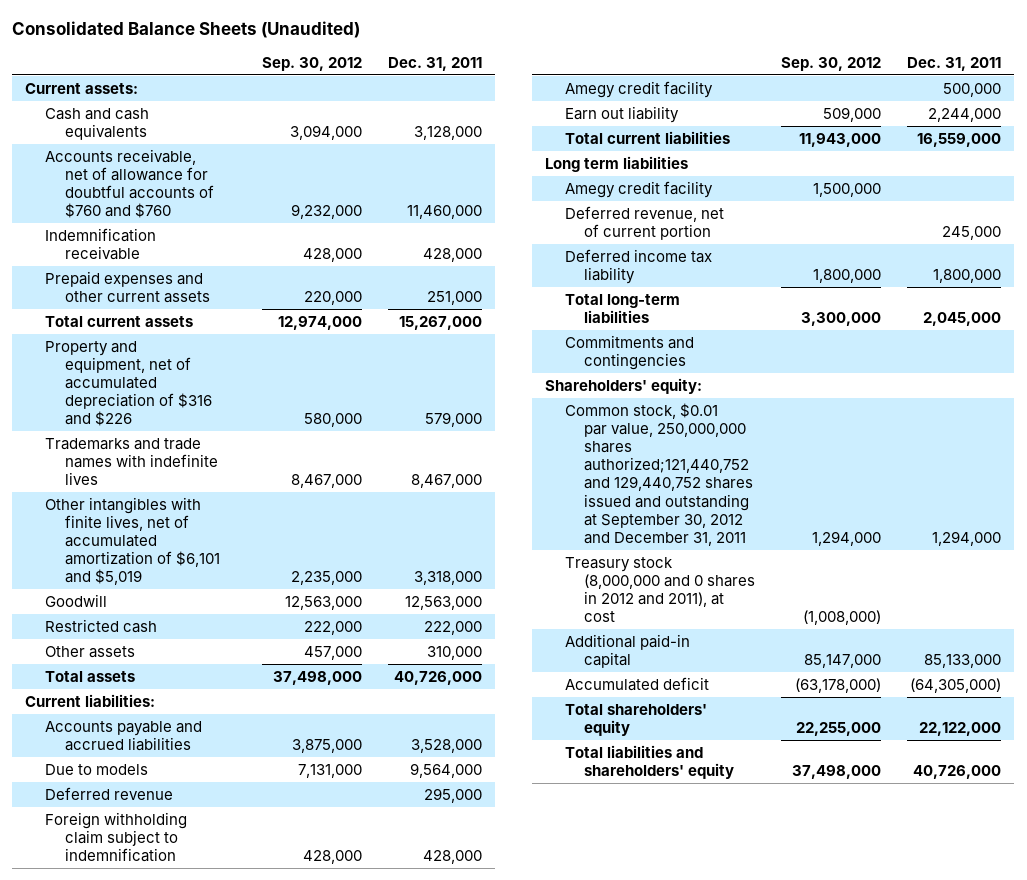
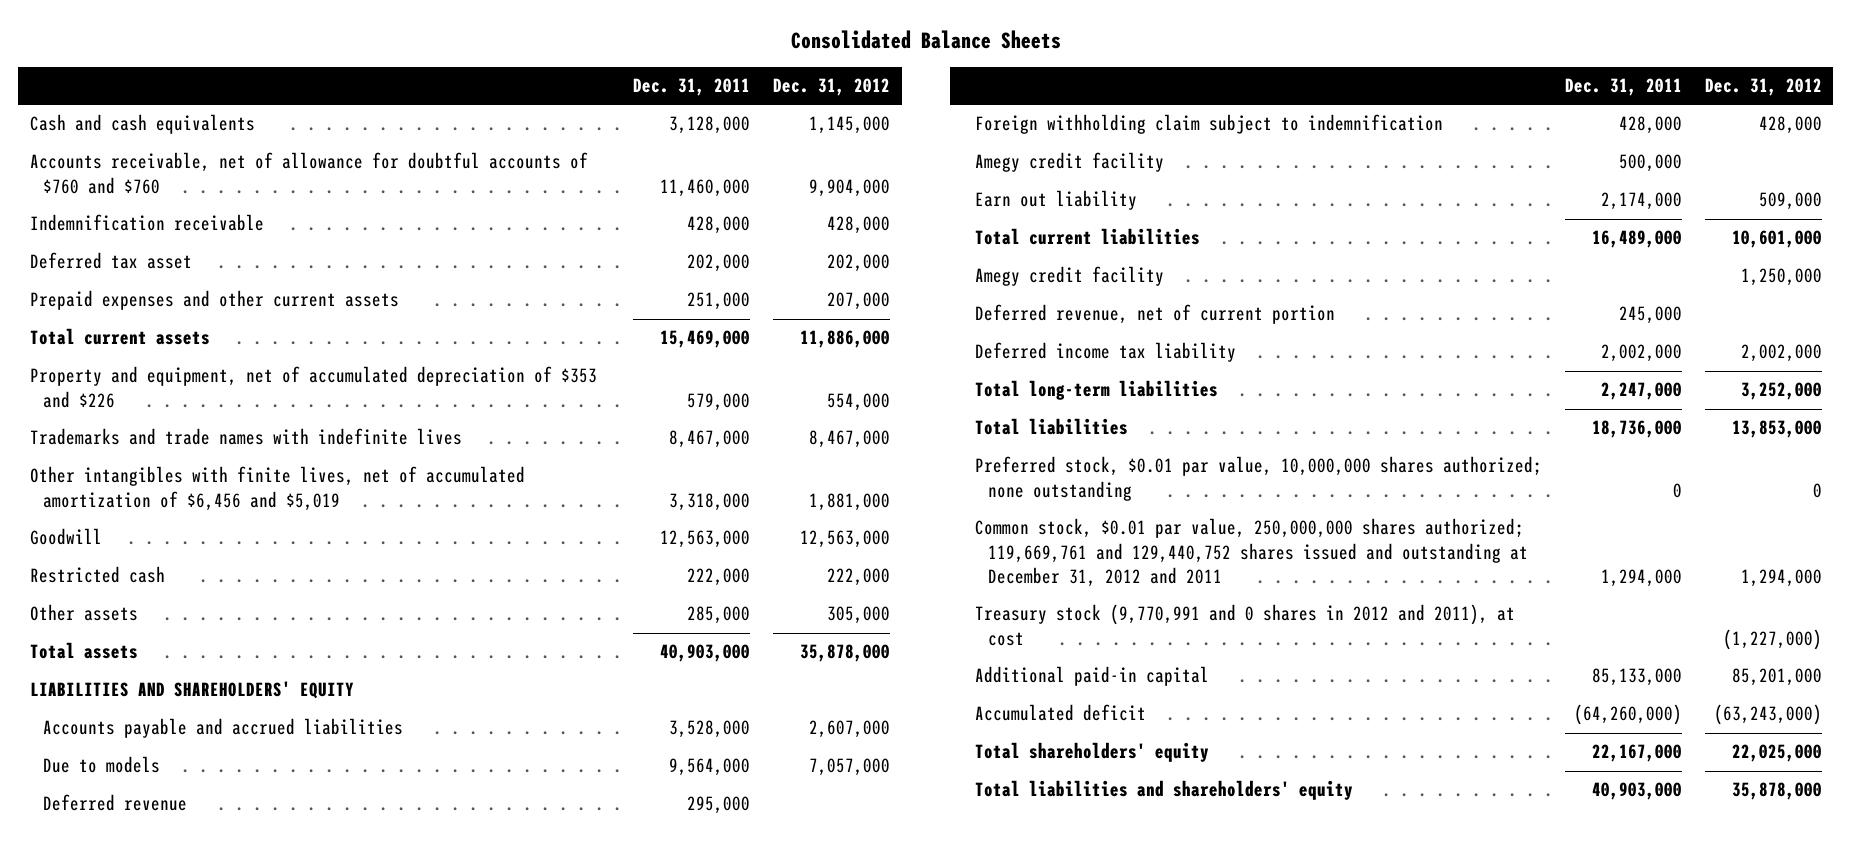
- Consolidated Balance Sheets (Unaudited)
+ Consolidated Balance Sheets
- | Sep. 30, 2012 | Dec. 31, 2011
+ | Dec. 31, 2011 | Dec. 31, 2012
- Current assets:
+ Deferred tax asset | 202,000 | 202,000
- Total current assets | 12,974,000 | 15,267,000
- Property and equipment, net of accumulated depreciation of $316 and $226 | 580,000 | 579,000
+ Total current assets | 15,469,000 | 11,886,000
+ Property and equipment, net of accumulated depreciation of $353 and $226 | 579,000 | 554,000
- Other intangibles with finite lives, net of accumulated amortization of $6,101 and $5,019 | 2,235,000 | 3,318,000
+ Other intangibles with finite lives, net of accumulated amortization of $6,456 and $5,019 | 3,318,000 | 1,881,000
- Other assets | 457,000 | 310,000
- Total assets | 37,498,000 | 40,726,000
- Current liabilities:
+ Other assets | 285,000 | 305,000
+ Total assets | 40,903,000 | 35,878,000
+ LIABILITIES AND SHAREHOLDERS' EQUITY
- Earn out liability | 509,000 | 2,244,000
- Total current liabilities | 11,943,000 | 16,559,000
- Long term liabilities
+ Earn out liability | 2,174,000 | 509,000
+ Total current liabilities | 16,489,000 | 10,601,000
- Deferred income tax liability | 1,800,000 | 1,800,000
- Total long-term liabilities | 3,300,000 | 2,045,000
- Commitments and contingencies
- Shareholders' equity:
- Common stock, $0.01 par value, 250,000,000 shares authorized;121,440,752 and 129,440,752 shares issued and outstanding at September 30, 2012 and December 31, 2011 | 1,294,000 | 1,294,000
- Treasury stock (8,000,000 and 0 shares in 2012 and 2011), at cost | (1,008,000) |
+ Deferred income tax liability | 2,002,000 | 2,002,000
+ Total long-term liabilities | 2,247,000 | 3,252,000
+ Total liabilities | 18,736,000 | 13,853,000
+ Preferred stock, $0.01 par value, 10,000,000 shares authorized; none outstanding | 0 | 0
+ Common stock, $0.01 par value, 250,000,000 shares authorized; 119,669,761 and 129,440,752 shares issued and outstanding at December 31, 2012 and 2011 | 1,294,000 | 1,294,000
+ Treasury stock (9,770,991 and 0 shares in 2012 and 2011), at cost | | (1,227,000)
- Accumulated deficit | (63,178,000) | (64,305,000)
- Total shareholders' equity | 22,255,000 | 22,122,000
- Total liabilities and shareholders' equity | 37,498,000 | 40,726,000
+ Accumulated deficit | (64,260,000) | (63,243,000)
+ Total shareholders' equity | 22,167,000 | 22,025,000
+ Total liabilities and shareholders' equity | 40,903,000 | 35,878,000

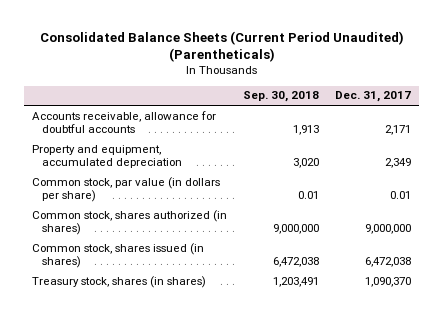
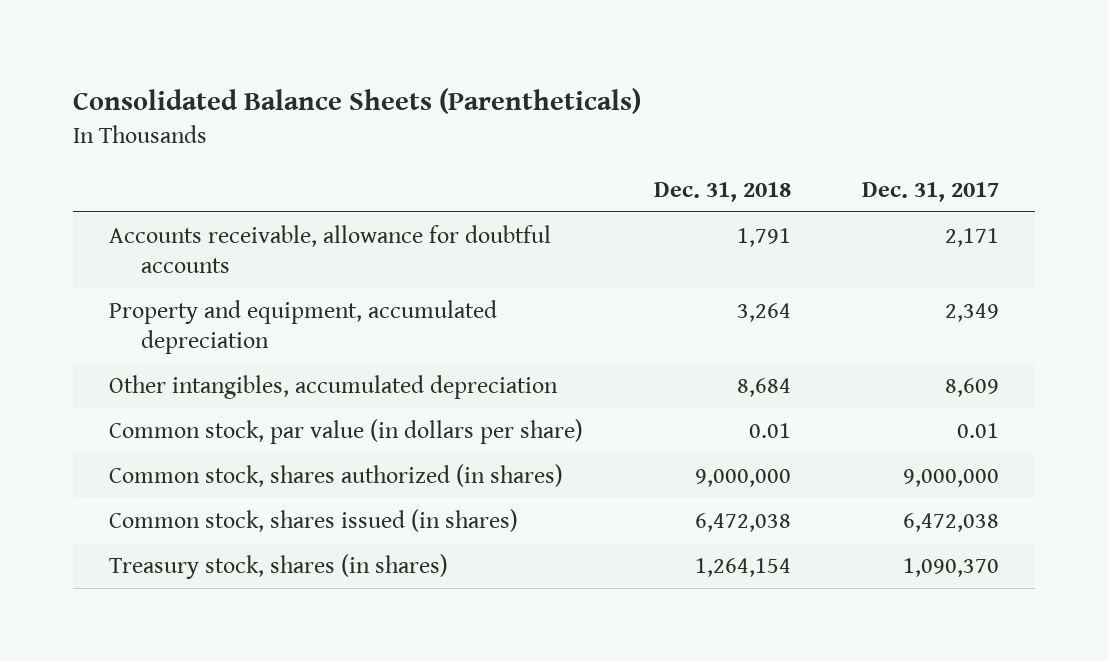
- Consolidated Balance Sheets (Current Period Unaudited) (Parentheticals)
+ Consolidated Balance Sheets (Parentheticals)
- | Sep. 30, 2018 | Dec. 31, 2017
+ | Dec. 31, 2018 | Dec. 31, 2017
+ Other intangibles, accumulated depreciation | 8,684 | 8,609

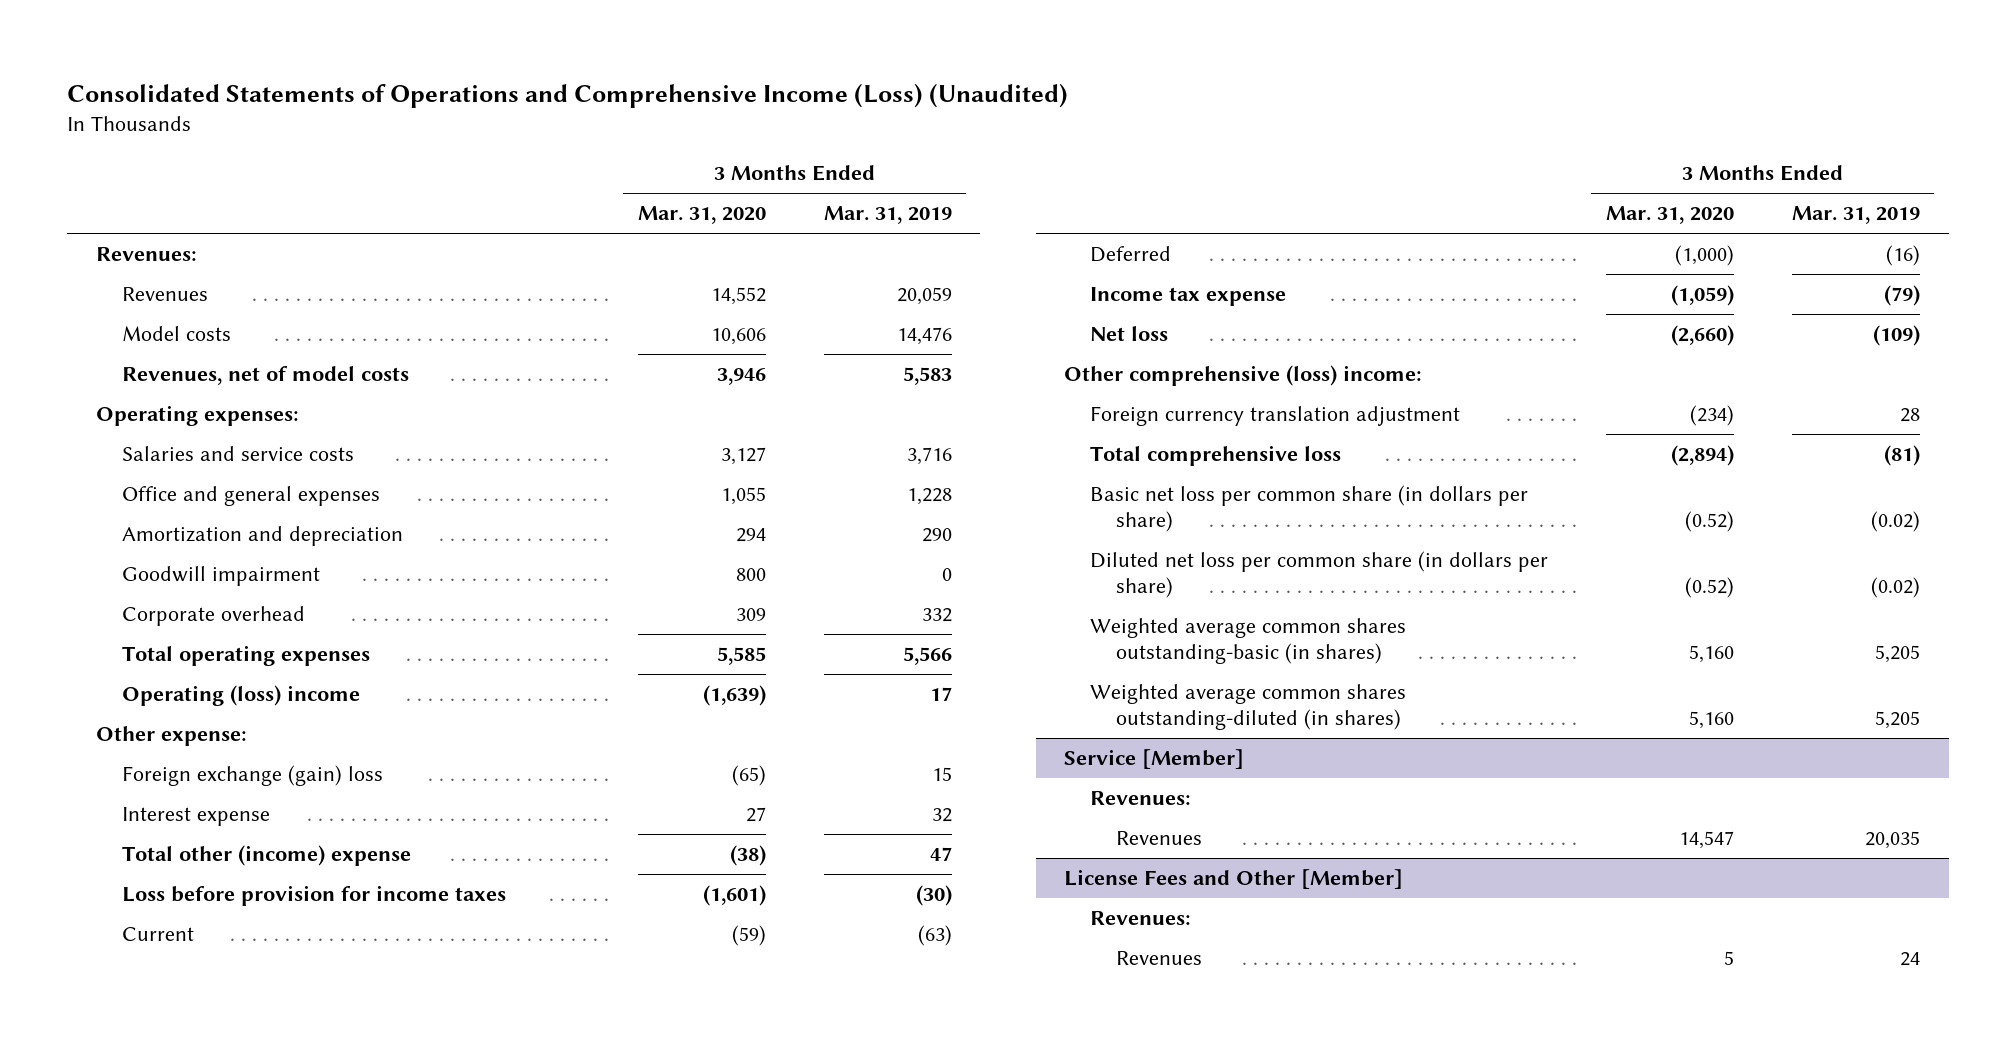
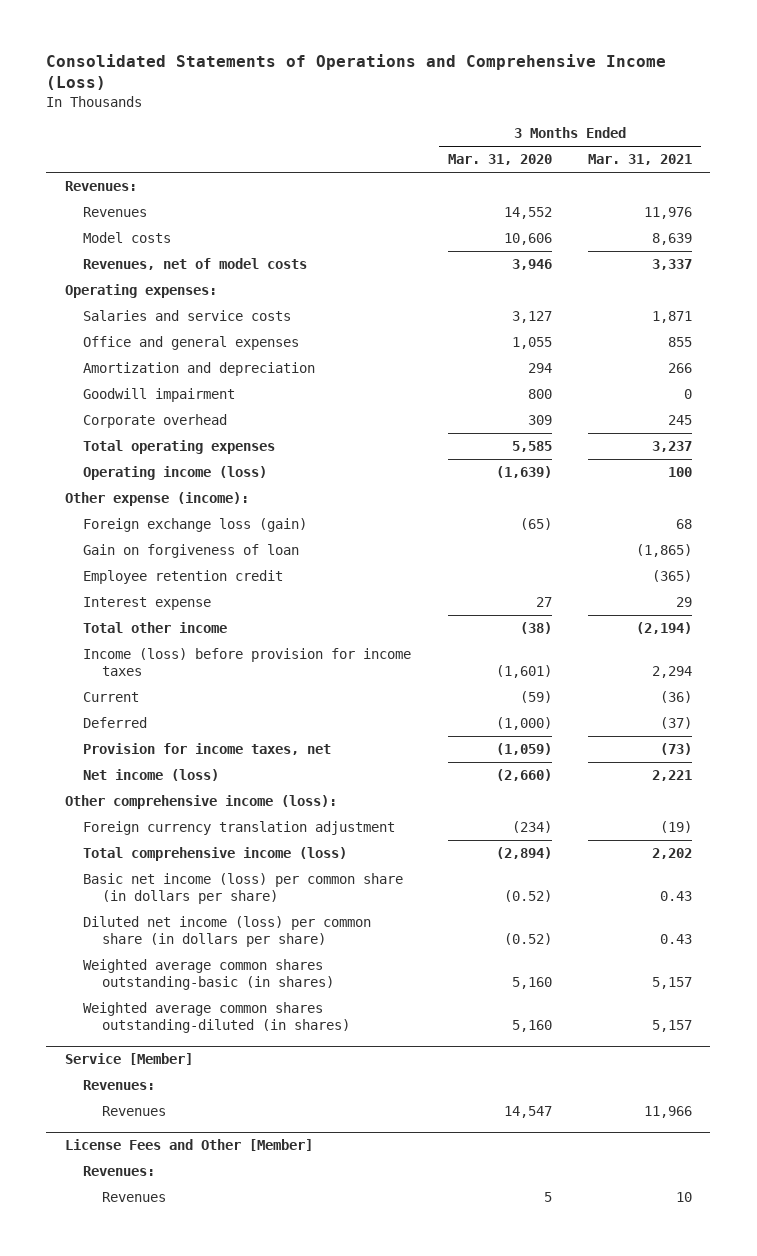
- Consolidated Statements of Operations and Comprehensive Income (Loss) (Unaudited)
+ Consolidated Statements of Operations and Comprehensive Income (Loss)
- | 3 Months Ended Mar. 31, 2020 | 3 Months Ended Mar. 31, 2019
+ | 3 Months Ended Mar. 31, 2020 | 3 Months Ended Mar. 31, 2021
- Operating (loss) income | (1,639) | 17
- Other expense:
- Foreign exchange (gain) loss | (65) | 15
+ Operating income (loss) | (1,639) | 100
+ Other expense (income):
+ Foreign exchange loss (gain) | (65) | 68
+ Gain on forgiveness of loan | | (1,865)
+ Employee retention credit | | (365)
- Total other (income) expense | (38) | 47
- Loss before provision for income taxes | (1,601) | (30)
+ Total other income | (38) | (2,194)
+ Income (loss) before provision for income taxes | (1,601) | 2,294
- Income tax expense | (1,059) | (79)
- Net loss | (2,660) | (109)
- Other comprehensive (loss) income:
+ Provision for income taxes, net | (1,059) | (73)
+ Net income (loss) | (2,660) | 2,221
+ Other comprehensive income (loss):
- Total comprehensive loss | (2,894) | (81)
- Basic net loss per common share (in dollars per share) | (0.52) | (0.02)
- Diluted net loss per common share (in dollars per share) | (0.52) | (0.02)
+ Total comprehensive income (loss) | (2,894) | 2,202
+ Basic net income (loss) per common share (in dollars per share) | (0.52) | 0.43
+ Diluted net income (loss) per common share (in dollars per share) | (0.52) | 0.43

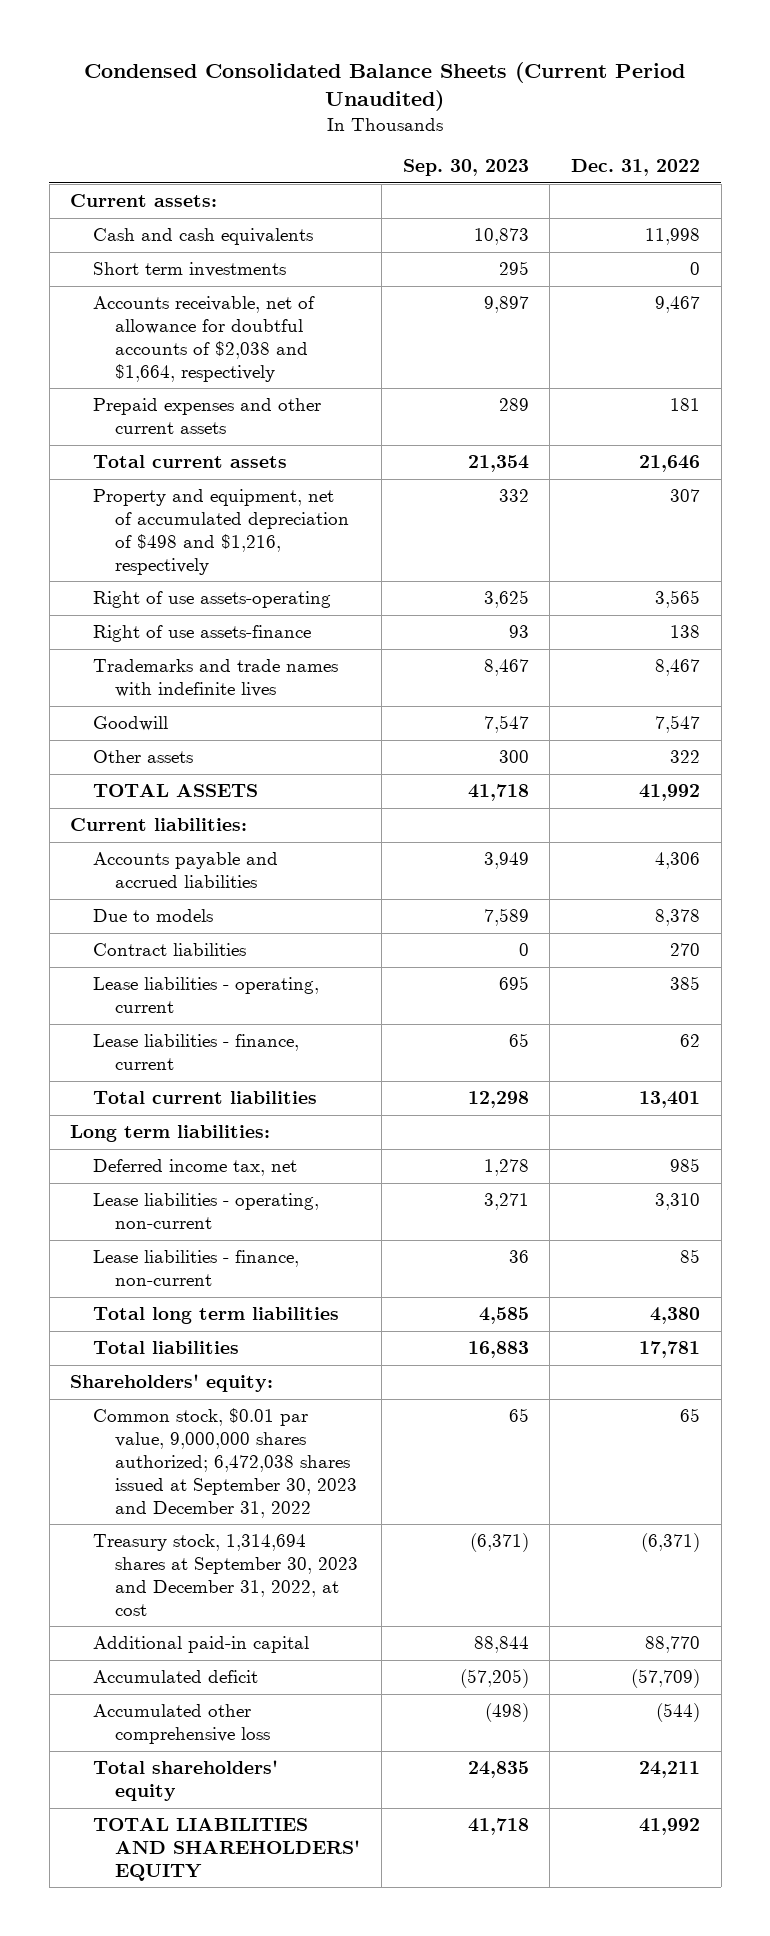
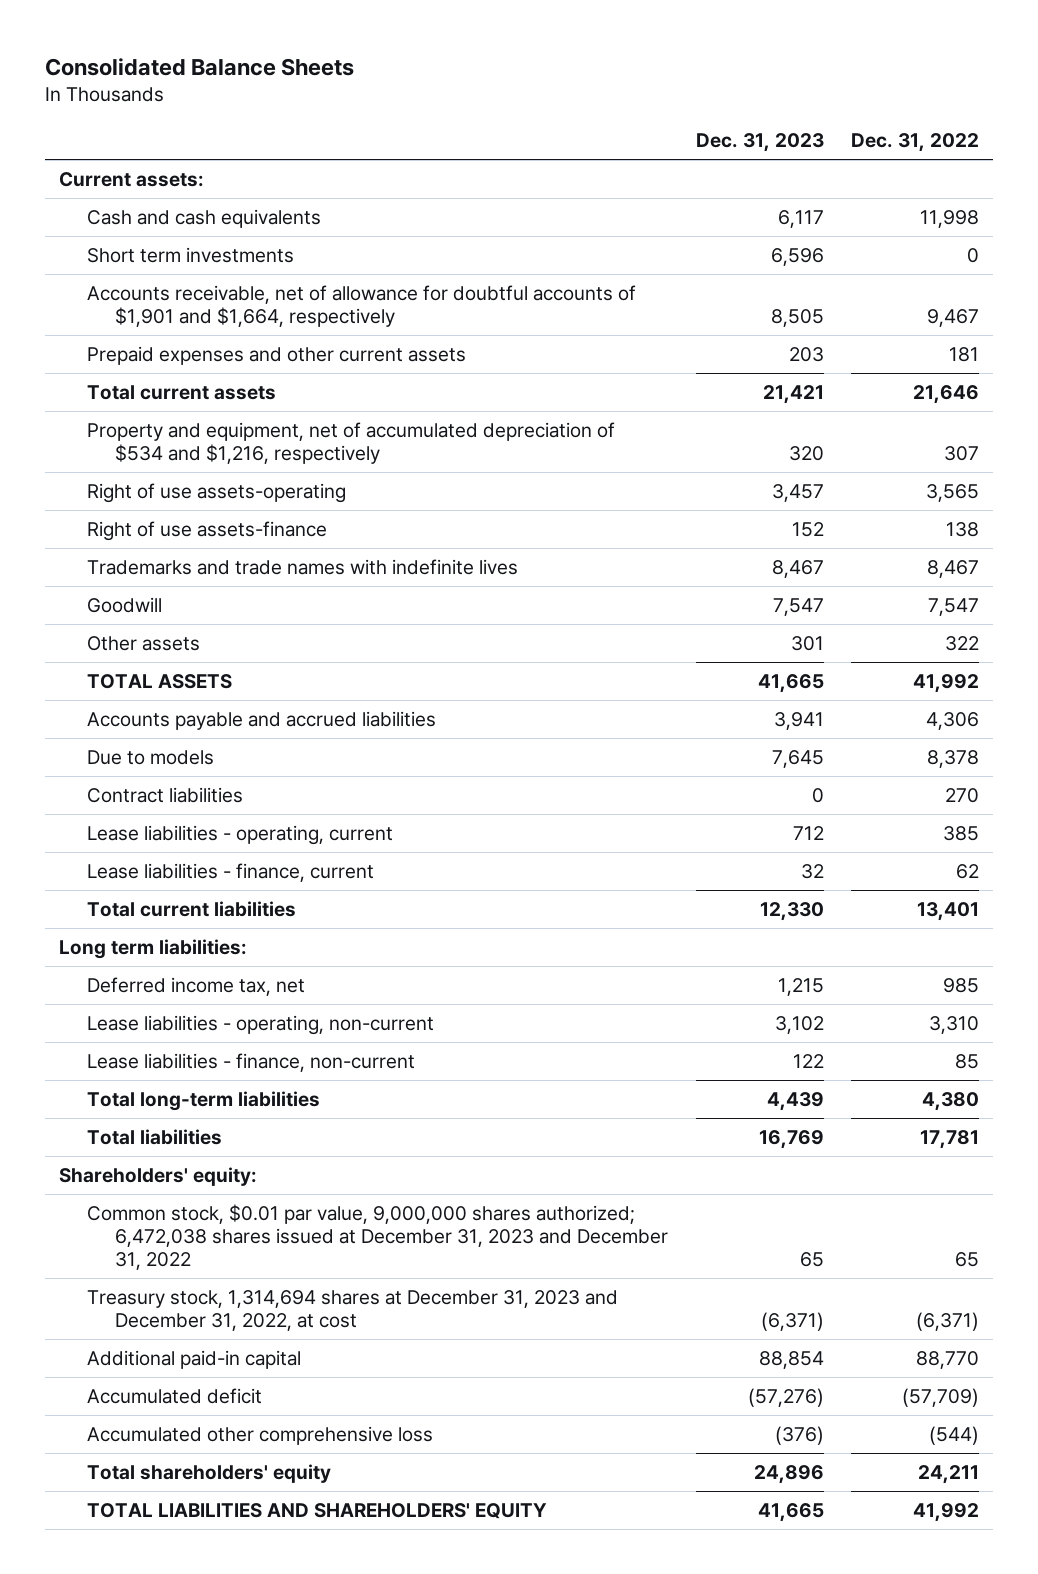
- Condensed Consolidated Balance Sheets (Current Period Unaudited)
+ Consolidated Balance Sheets
- | Sep. 30, 2023 | Dec. 31, 2022
+ | Dec. 31, 2023 | Dec. 31, 2022
- Accounts receivable, net of allowance for doubtful accounts of $2,038 and $1,664, respectively | 9,897 | 9,467
+ Accounts receivable, net of allowance for doubtful accounts of $1,901 and $1,664, respectively | 8,505 | 9,467
- Property and equipment, net of accumulated depreciation of $498 and $1,216, respectively | 332 | 307
+ Property and equipment, net of accumulated depreciation of $534 and $1,216, respectively | 320 | 307
- Current liabilities:
- Total long term liabilities | 4,585 | 4,380
+ Total long-term liabilities | 4,439 | 4,380
- Common stock, $0.01 par value, 9,000,000 shares authorized; 6,472,038 shares issued at September 30, 2023 and December 31, 2022 | 65 | 65
- Treasury stock, 1,314,694 shares at September 30, 2023 and December 31, 2022, at cost | (6,371) | (6,371)
+ Common stock, $0.01 par value, 9,000,000 shares authorized; 6,472,038 shares issued at December 31, 2023 and December 31, 2022 | 65 | 65
+ Treasury stock, 1,314,694 shares at December 31, 2023 and December 31, 2022, at cost | (6,371) | (6,371)

